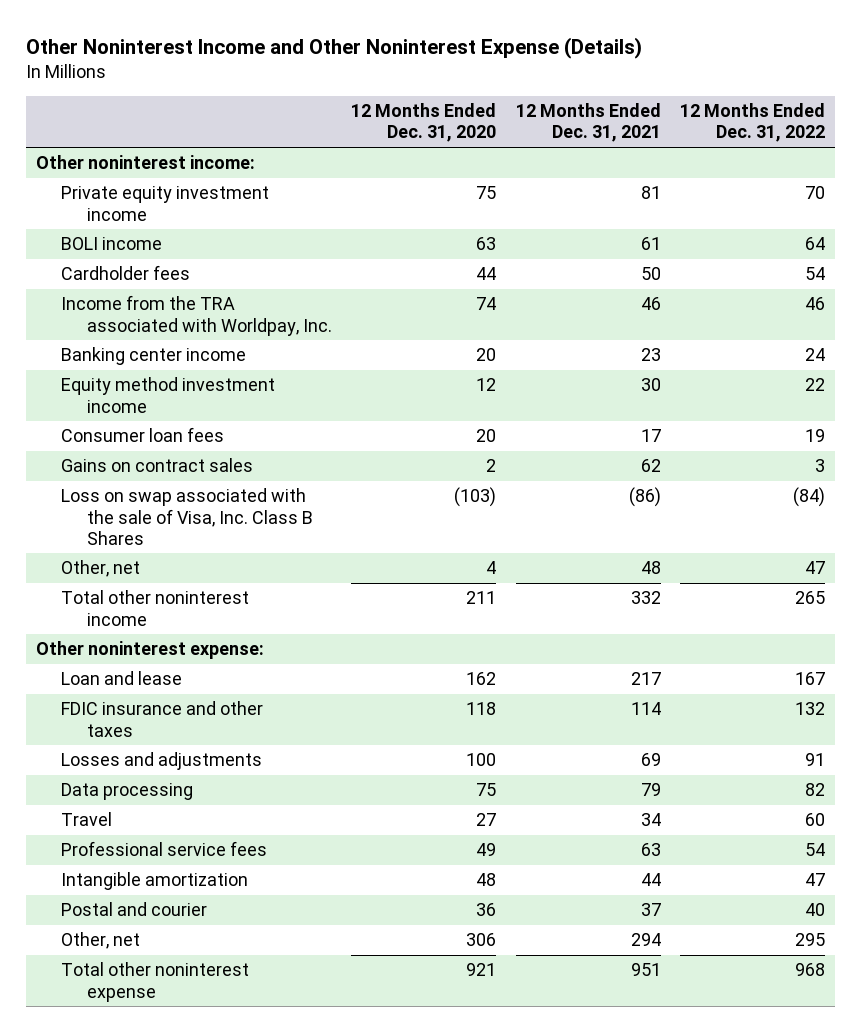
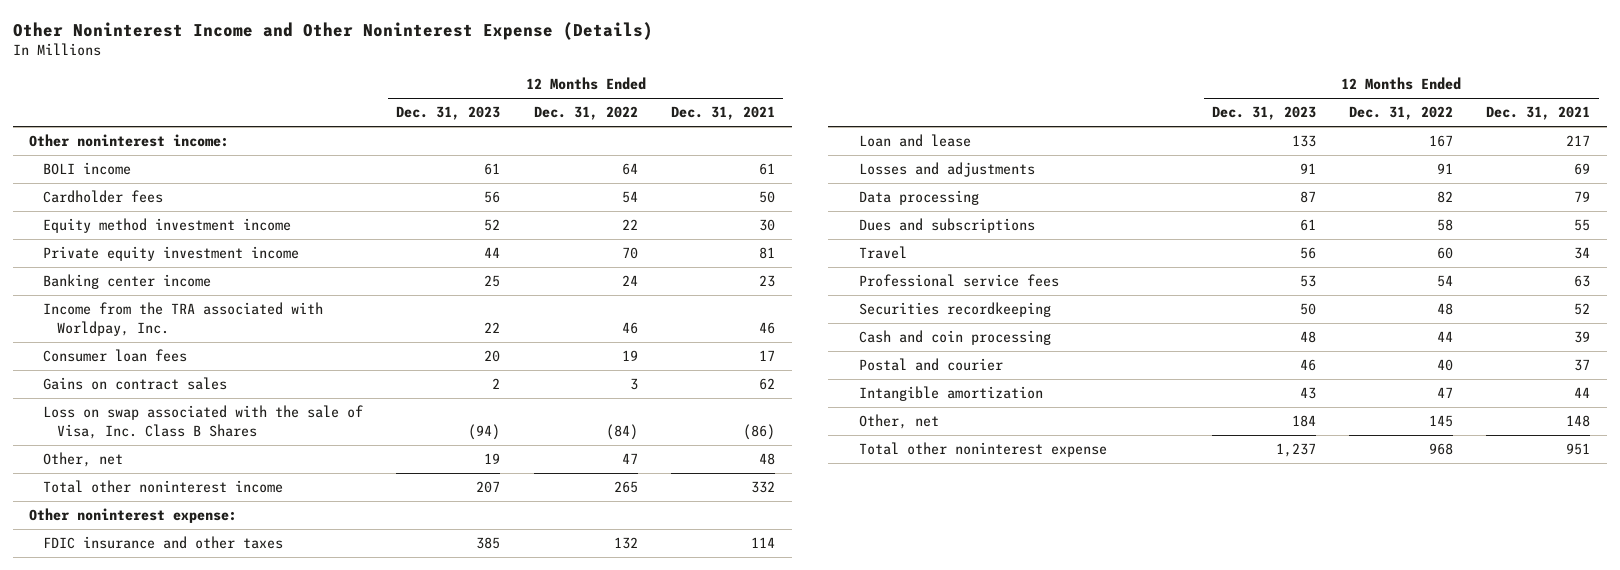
- | 12 Months Ended Dec. 31, 2020 | 12 Months Ended Dec. 31, 2021 | 12 Months Ended Dec. 31, 2022
+ | 12 Months Ended Dec. 31, 2023 | 12 Months Ended Dec. 31, 2022 | 12 Months Ended Dec. 31, 2021
moved down: Private equity investment income | 44 | 70 | 81
moved down: Banking center income | 25 | 24 | 23
moved down: Income from the TRA associated with Worldpay, Inc. | 22 | 46 | 46
moved down: Loan and lease | 133 | 167 | 217
+ Dues and subscriptions | 61 | 58 | 55
+ Securities recordkeeping | 50 | 48 | 52
+ Cash and coin processing | 48 | 44 | 39
- Other, net | 306 | 294 | 295
moved down: Intangible amortization | 43 | 47 | 44
+ Other, net | 184 | 145 | 148

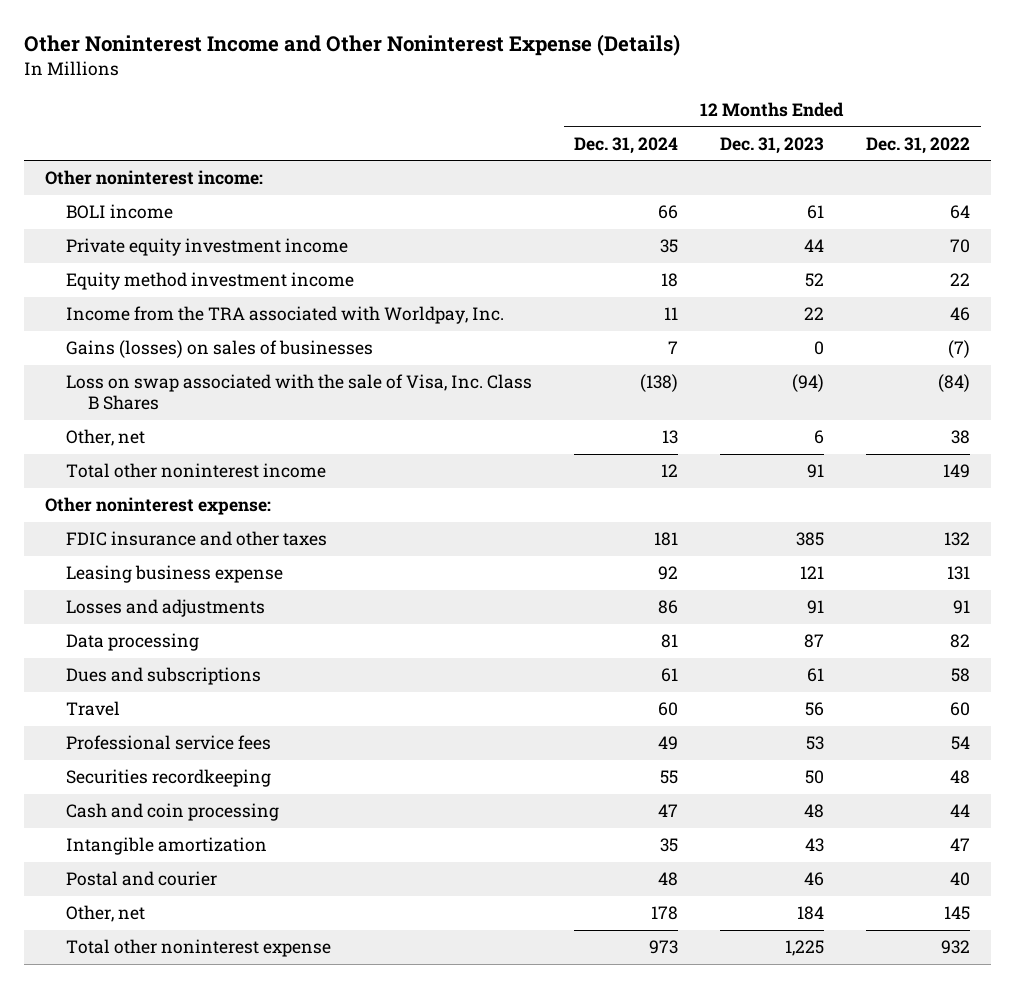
- | 12 Months Ended Dec. 31, 2023 | 12 Months Ended Dec. 31, 2022 | 12 Months Ended Dec. 31, 2021
+ | 12 Months Ended Dec. 31, 2024 | 12 Months Ended Dec. 31, 2023 | 12 Months Ended Dec. 31, 2022
- Cardholder fees | 56 | 54 | 50
- Banking center income | 25 | 24 | 23
moved down: Equity method investment income | 18 | 52 | 22
- Consumer loan fees | 20 | 19 | 17
- Gains on contract sales | 2 | 3 | 62
+ Gains (losses) on sales of businesses | 7 | 0 | (7)
- Other, net | 19 | 47 | 48
- Total other noninterest income | 207 | 265 | 332
+ Other, net | 13 | 6 | 38
+ Total other noninterest income | 12 | 91 | 149
- Loan and lease | 133 | 167 | 217
+ Leasing business expense | 92 | 121 | 131
moved down: Postal and courier | 48 | 46 | 40
- Total other noninterest expense | 1,237 | 968 | 951
+ Total other noninterest expense | 973 | 1,225 | 932

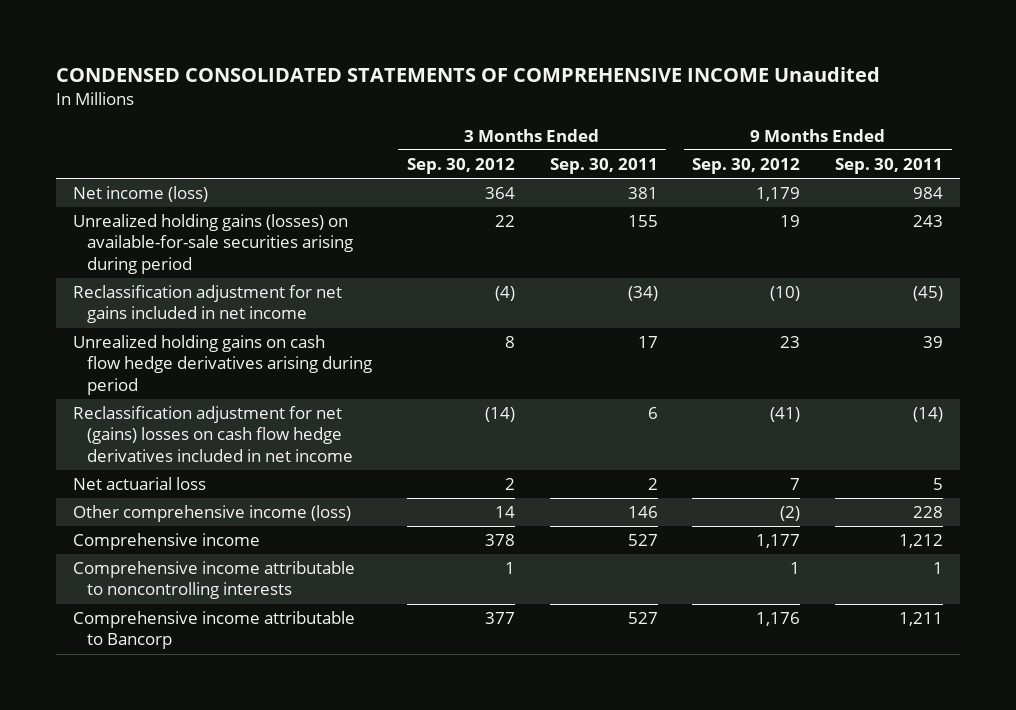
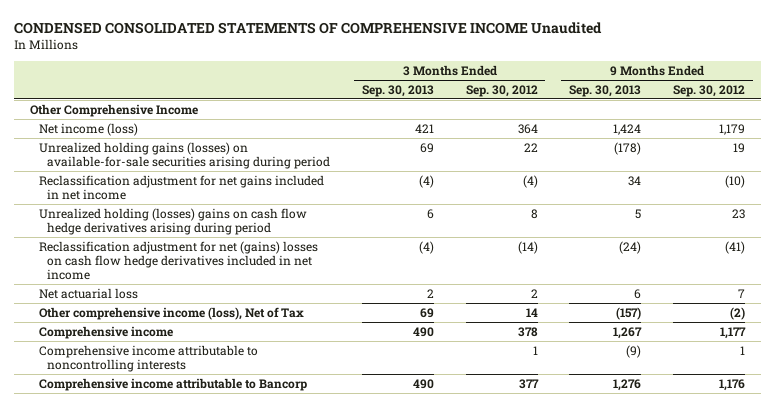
- | 3 Months Ended Sep. 30, 2012 | 3 Months Ended Sep. 30, 2011 | 9 Months Ended Sep. 30, 2012 | 9 Months Ended Sep. 30, 2011
+ | 3 Months Ended Sep. 30, 2013 | 3 Months Ended Sep. 30, 2012 | 9 Months Ended Sep. 30, 2013 | 9 Months Ended Sep. 30, 2012
+ Other Comprehensive Income
- Unrealized holding gains on cash flow hedge derivatives arising during period | 8 | 17 | 23 | 39
+ Unrealized holding (losses) gains on cash flow hedge derivatives arising during period | 6 | 8 | 5 | 23
- Other comprehensive income (loss) | 14 | 146 | (2) | 228
+ Other comprehensive income (loss), Net of Tax | 69 | 14 | (157) | (2)

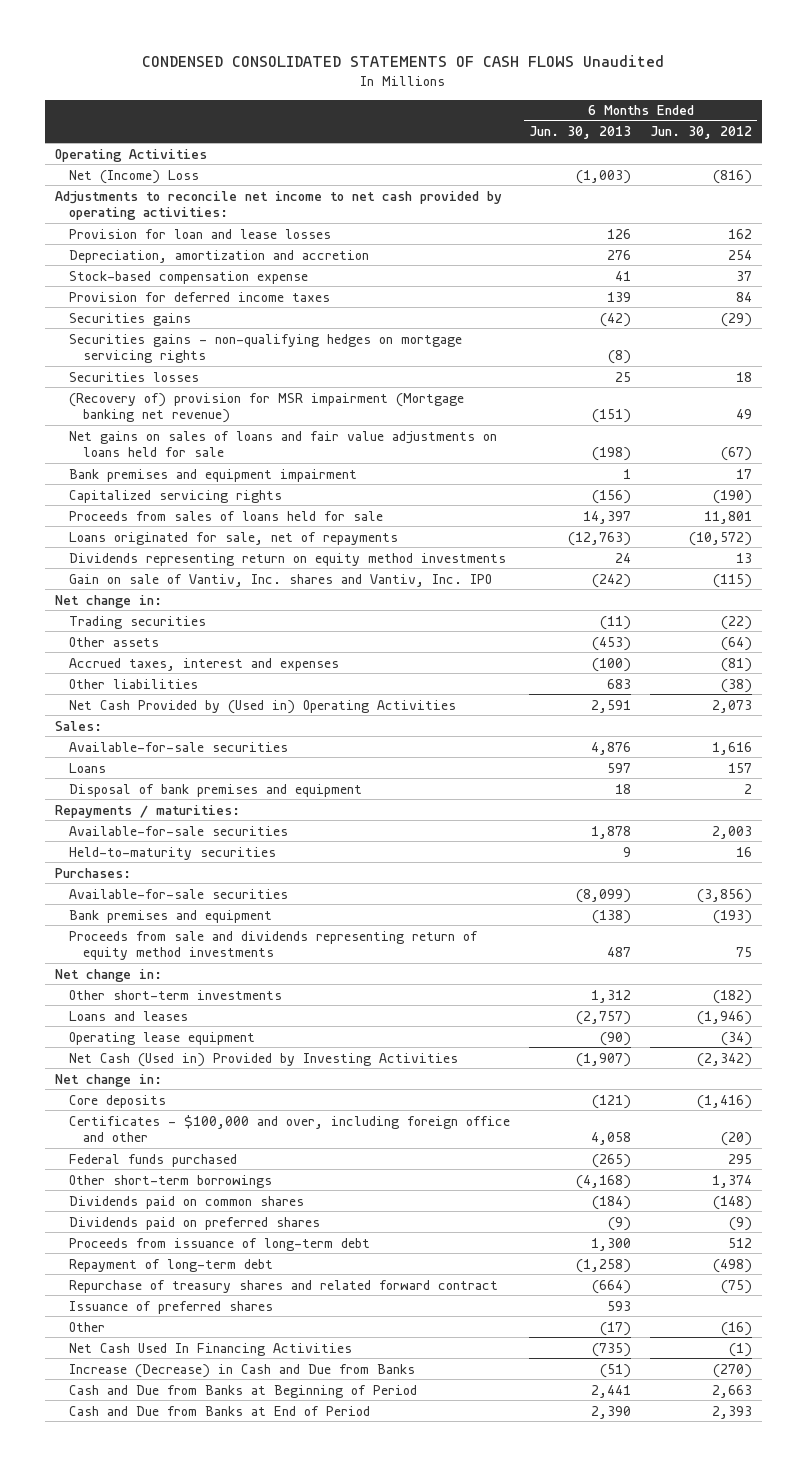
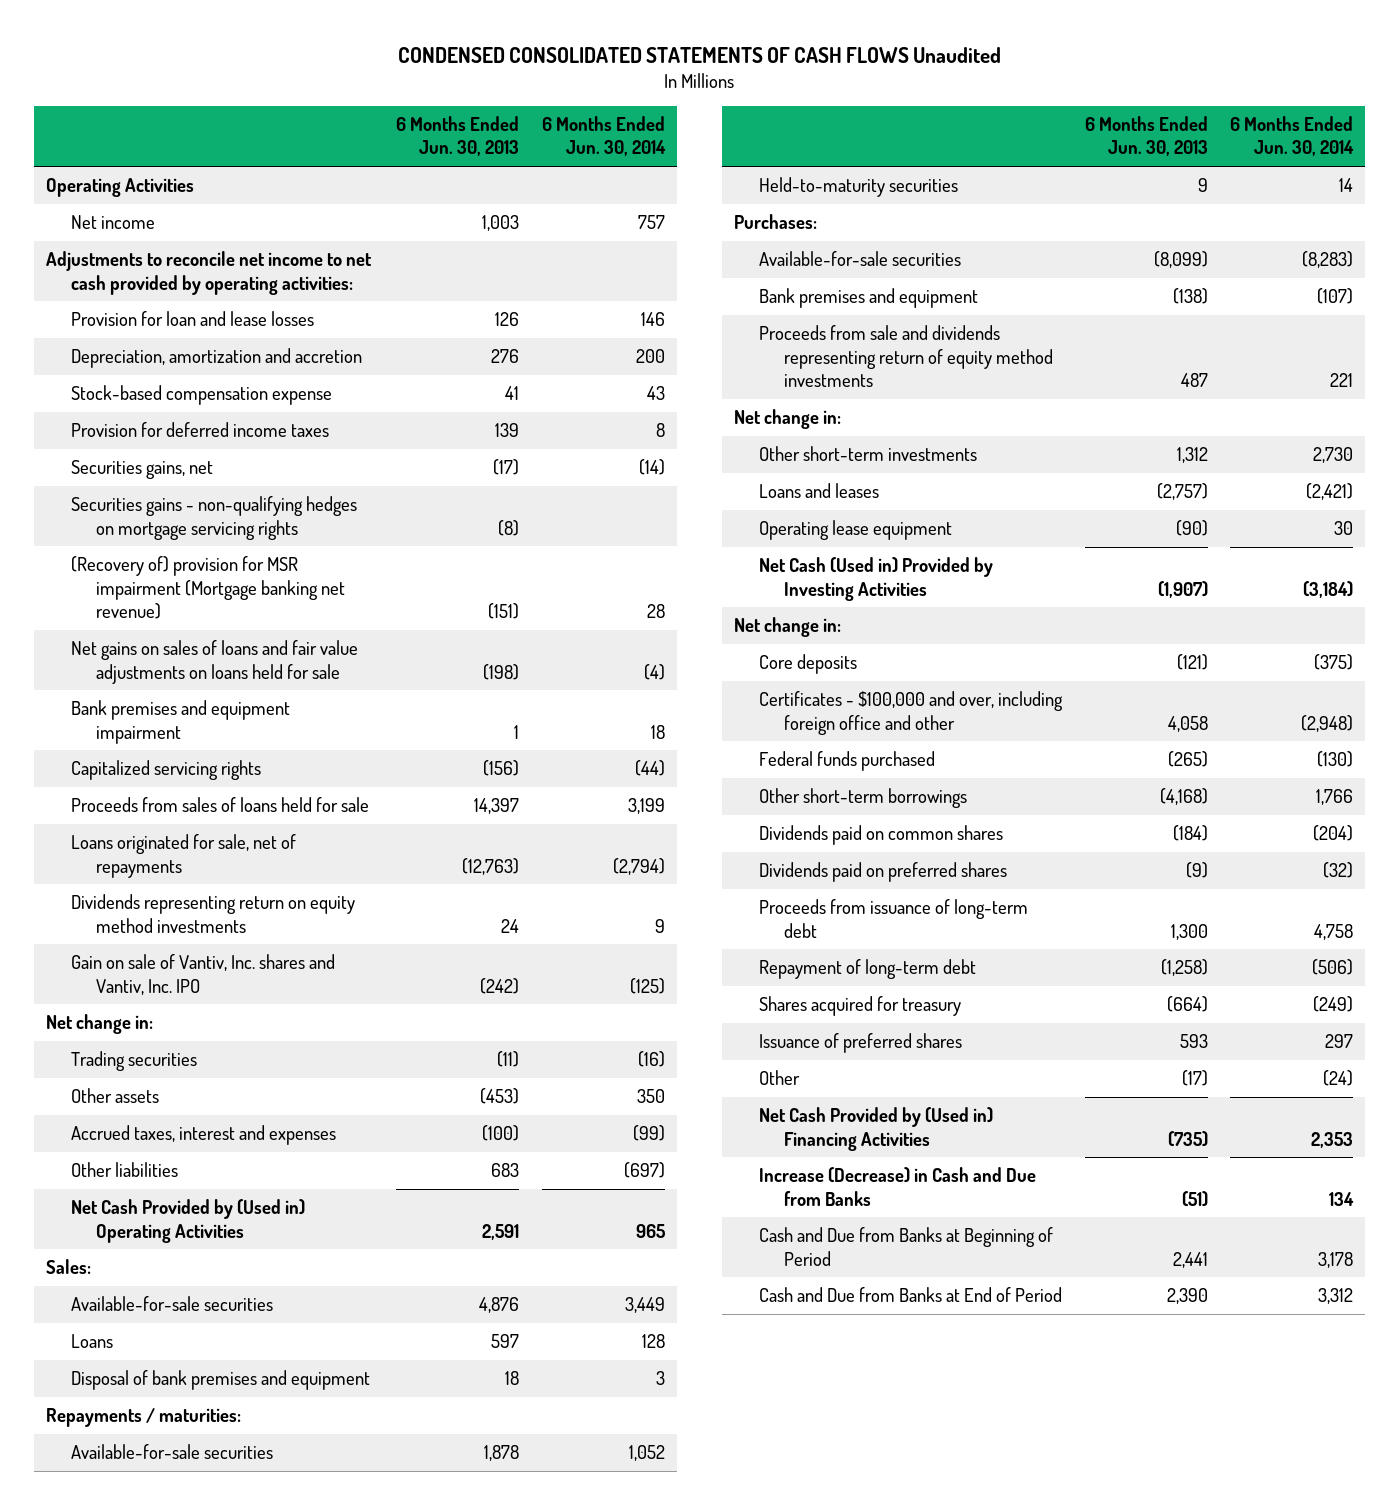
- | 6 Months Ended Jun. 30, 2013 | 6 Months Ended Jun. 30, 2012
+ | 6 Months Ended Jun. 30, 2013 | 6 Months Ended Jun. 30, 2014
- Net (Income) Loss | (1,003) | (816)
+ Net income | 1,003 | 757
- Securities gains | (42) | (29)
+ Securities gains, net | (17) | (14)
- Securities losses | 25 | 18
- Repurchase of treasury shares and related forward contract | (664) | (75)
+ Shares acquired for treasury | (664) | (249)
- Net Cash Used In Financing Activities | (735) | (1)
+ Net Cash Provided by (Used in) Financing Activities | (735) | 2,353

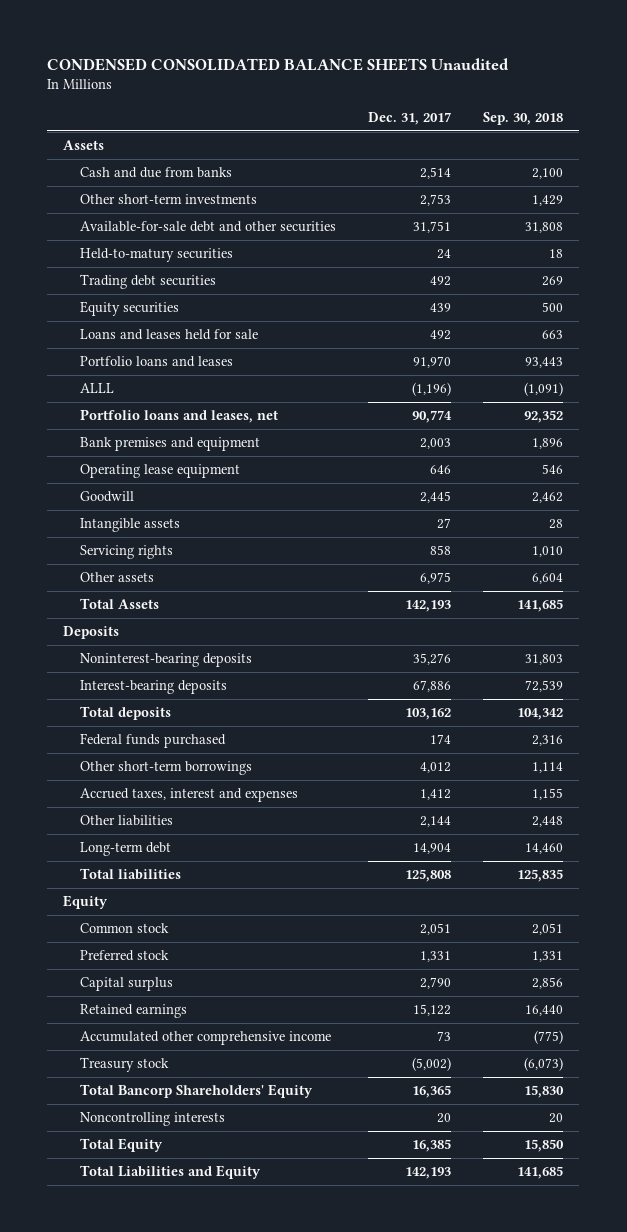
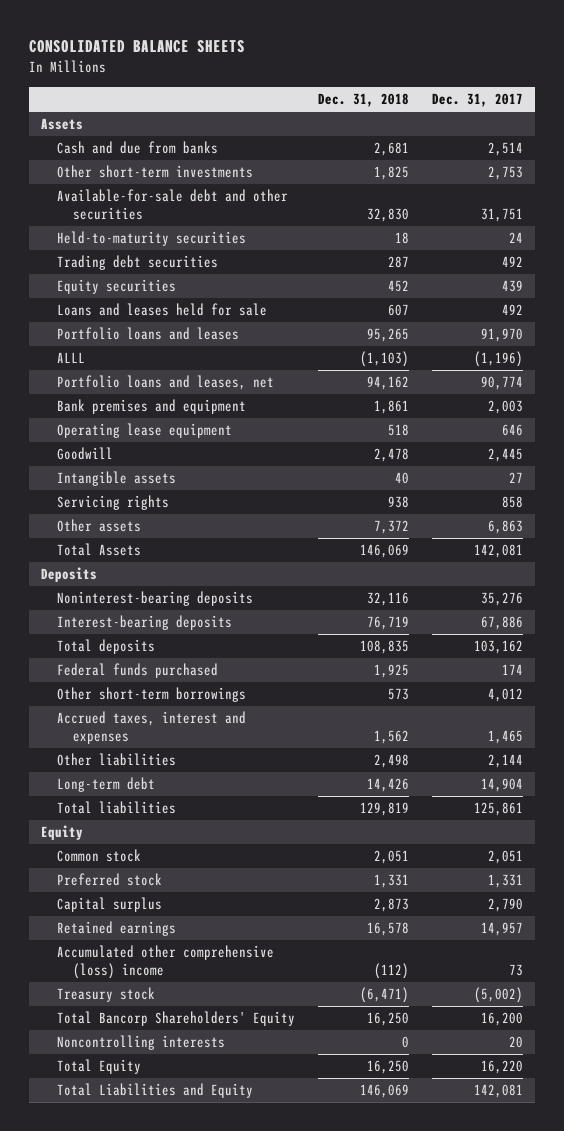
- CONDENSED CONSOLIDATED BALANCE SHEETS Unaudited
+ CONSOLIDATED BALANCE SHEETS
- | Dec. 31, 2017 | Sep. 30, 2018
+ | Dec. 31, 2018 | Dec. 31, 2017
- Held-to-matury securities | 24 | 18
+ Held-to-maturity securities | 18 | 24
- Other assets | 6,975 | 6,604
- Total Assets | 142,193 | 141,685
+ Other assets | 7,372 | 6,863
+ Total Assets | 146,069 | 142,081
- Accrued taxes, interest and expenses | 1,412 | 1,155
+ Accrued taxes, interest and expenses | 1,562 | 1,465
- Total liabilities | 125,808 | 125,835
+ Total liabilities | 129,819 | 125,861
- Retained earnings | 15,122 | 16,440
- Accumulated other comprehensive income | 73 | (775)
+ Retained earnings | 16,578 | 14,957
+ Accumulated other comprehensive (loss) income | (112) | 73
- Total Bancorp Shareholders' Equity | 16,365 | 15,830
+ Total Bancorp Shareholders' Equity | 16,250 | 16,200
- Total Equity | 16,385 | 15,850
- Total Liabilities and Equity | 142,193 | 141,685
+ Total Equity | 16,250 | 16,220
+ Total Liabilities and Equity | 146,069 | 142,081

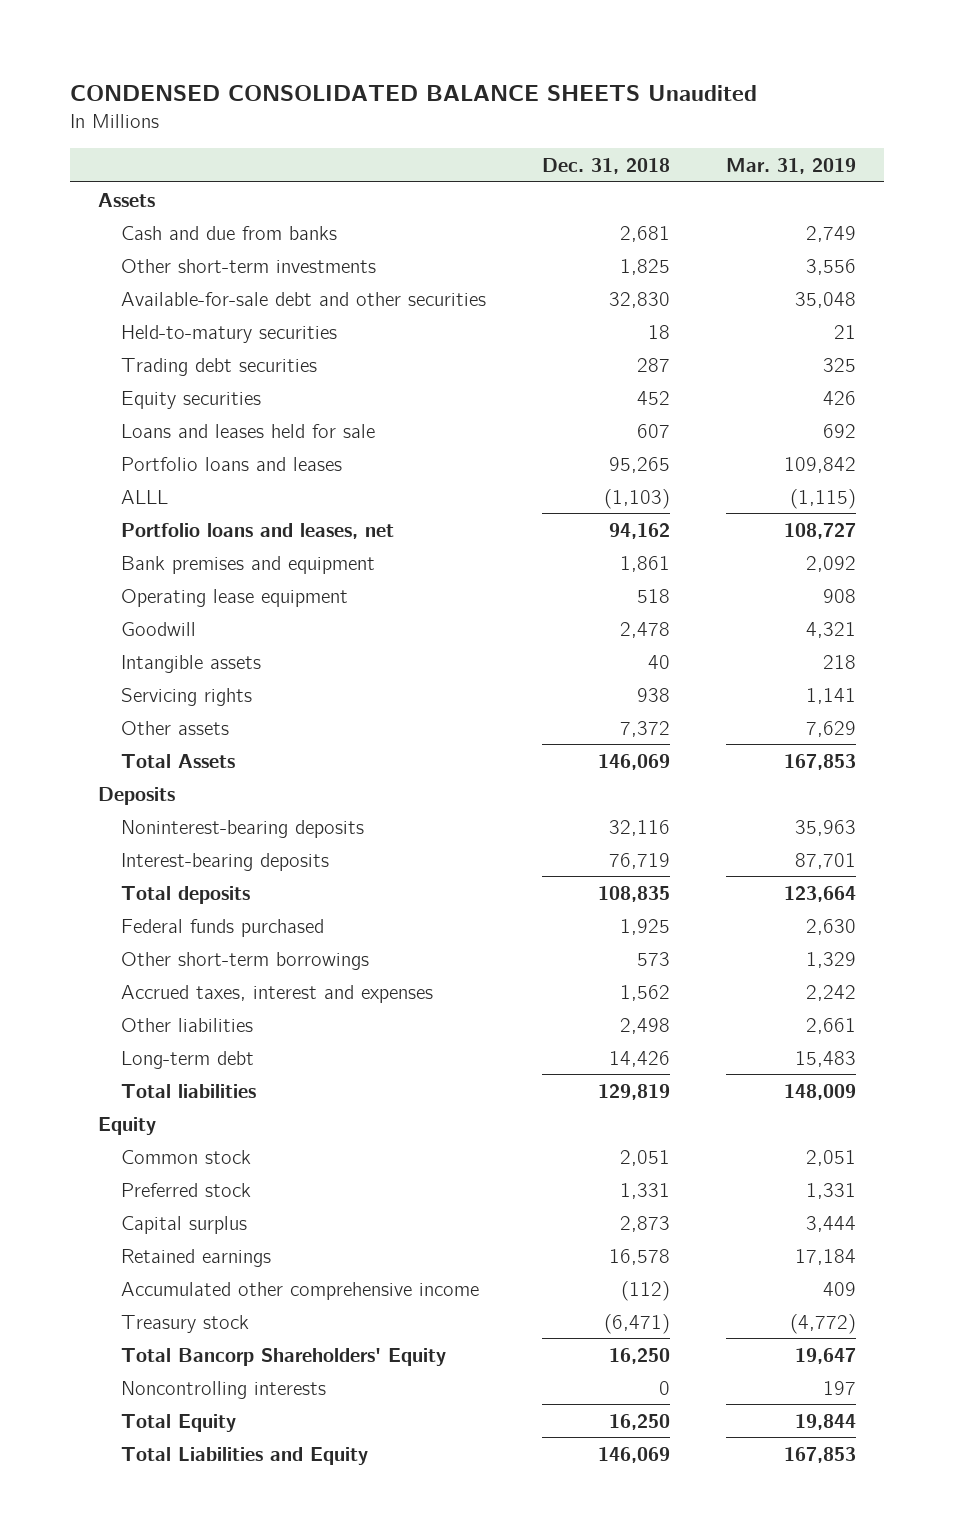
- CONSOLIDATED BALANCE SHEETS
+ CONDENSED CONSOLIDATED BALANCE SHEETS Unaudited
- | Dec. 31, 2018 | Dec. 31, 2017
+ | Dec. 31, 2018 | Mar. 31, 2019
- Held-to-maturity securities | 18 | 24
+ Held-to-matury securities | 18 | 21
- Accumulated other comprehensive (loss) income | (112) | 73
+ Accumulated other comprehensive income | (112) | 409

